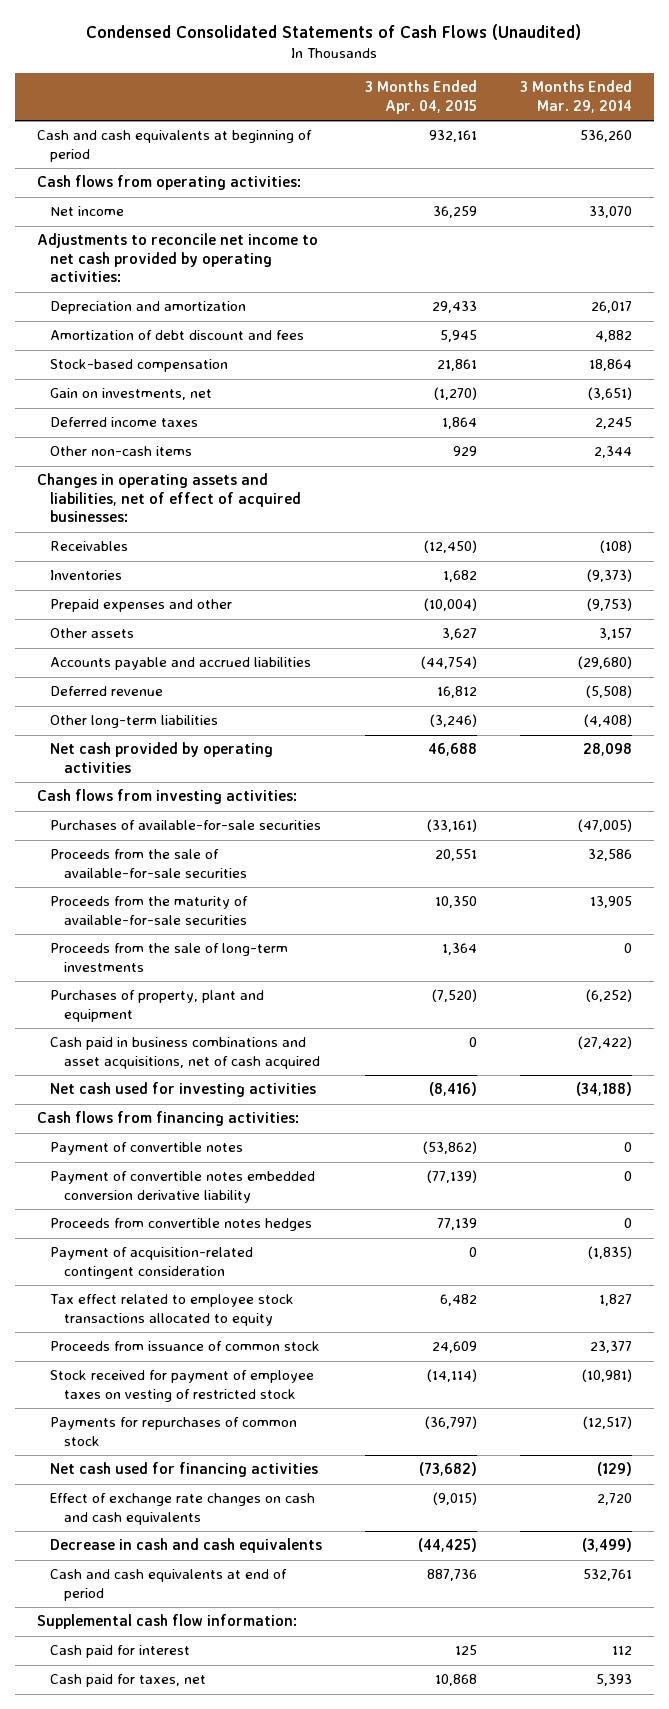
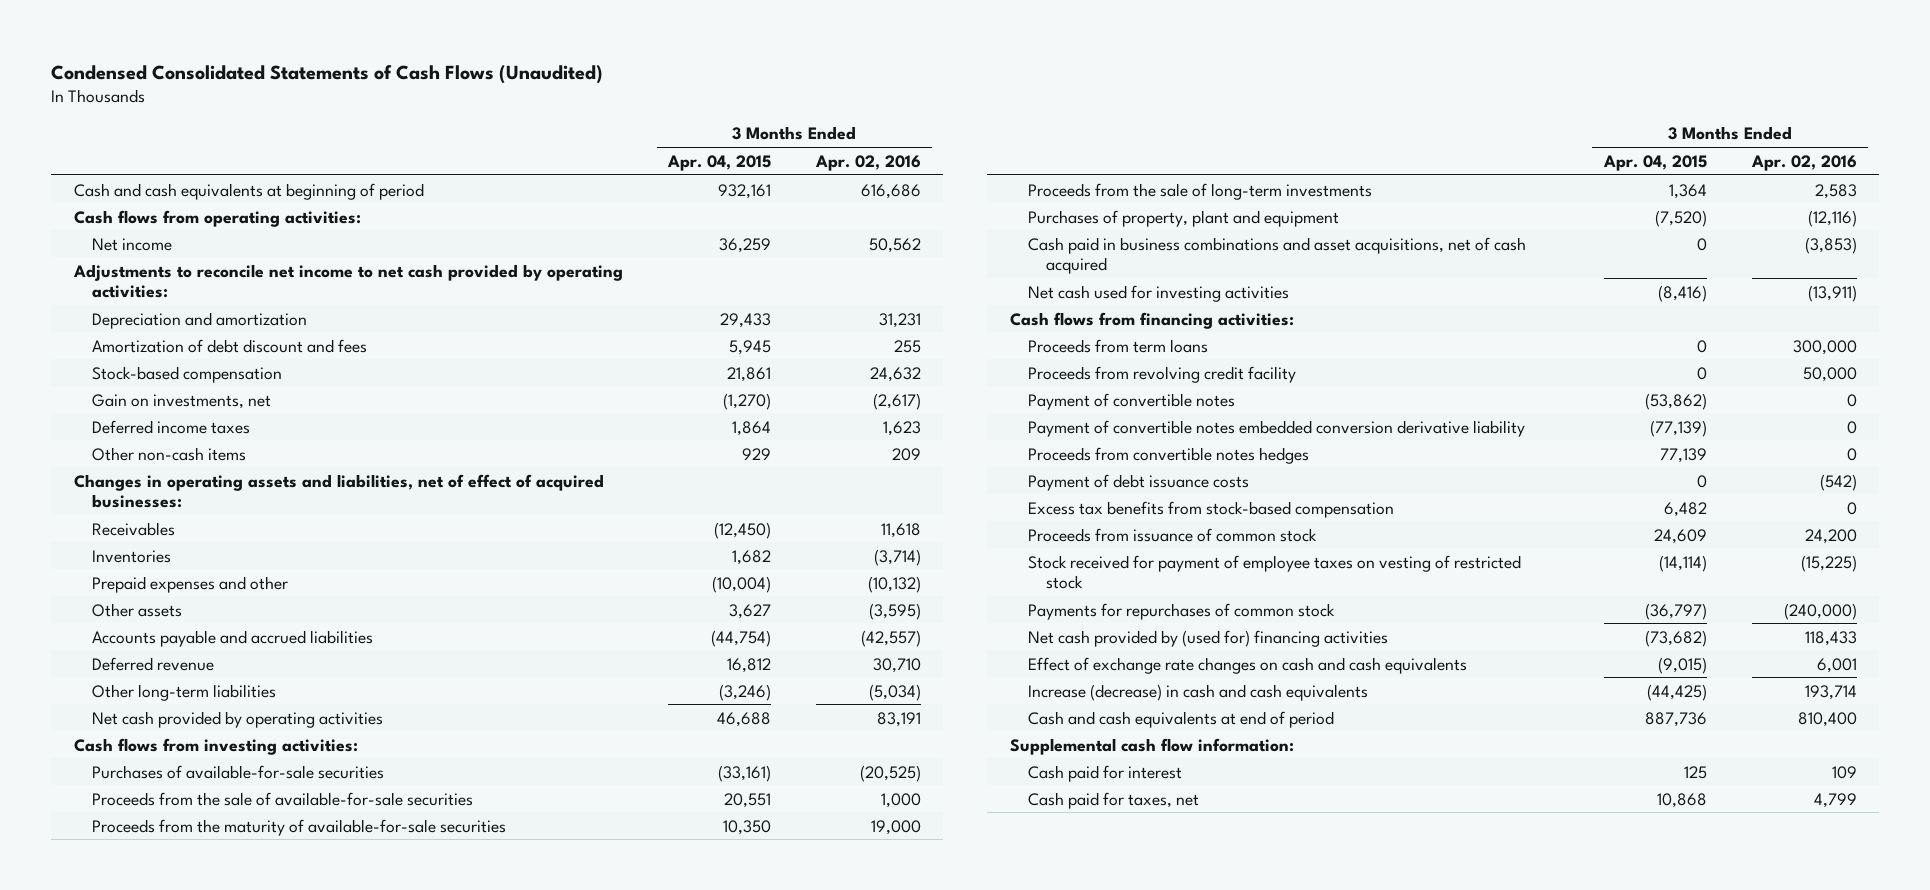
- | 3 Months Ended Apr. 04, 2015 | 3 Months Ended Mar. 29, 2014
+ | 3 Months Ended Apr. 04, 2015 | 3 Months Ended Apr. 02, 2016
+ Proceeds from term loans | 0 | 300,000
+ Proceeds from revolving credit facility | 0 | 50,000
- Payment of acquisition-related contingent consideration | 0 | (1,835)
- Tax effect related to employee stock transactions allocated to equity | 6,482 | 1,827
+ Payment of debt issuance costs | 0 | (542)
+ Excess tax benefits from stock-based compensation | 6,482 | 0
- Net cash used for financing activities | (73,682) | (129)
+ Net cash provided by (used for) financing activities | (73,682) | 118,433
- Decrease in cash and cash equivalents | (44,425) | (3,499)
+ Increase (decrease) in cash and cash equivalents | (44,425) | 193,714

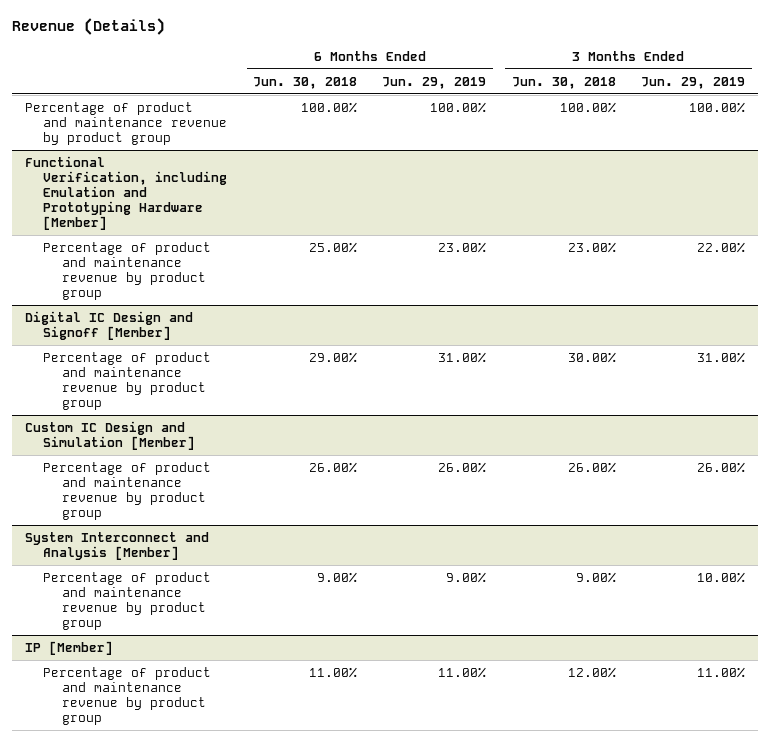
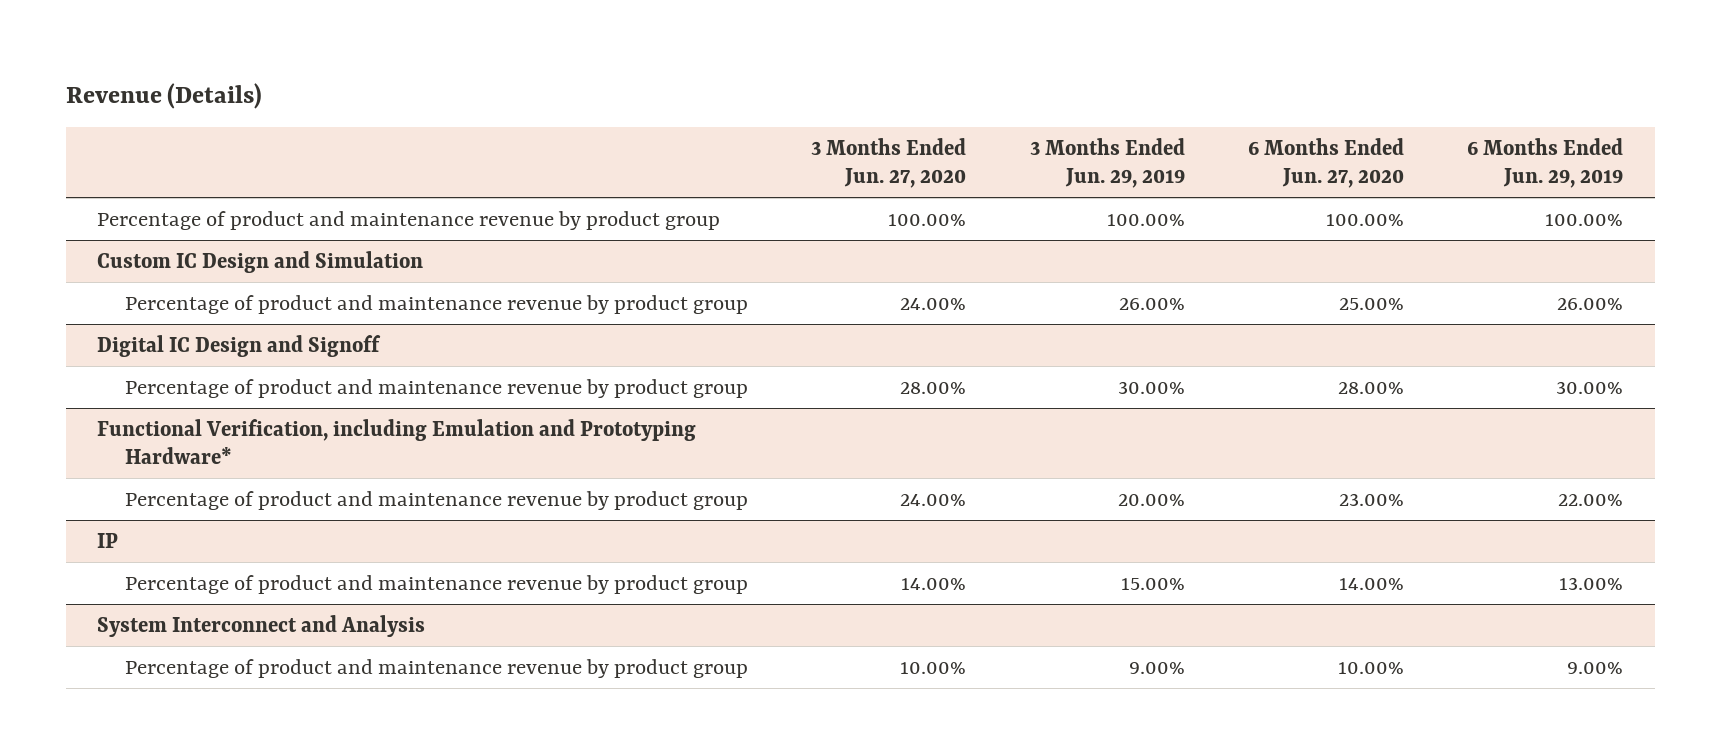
- | 6 Months Ended Jun. 30, 2018 | 6 Months Ended Jun. 29, 2019 | 3 Months Ended Jun. 30, 2018 | 3 Months Ended Jun. 29, 2019
+ | 3 Months Ended Jun. 27, 2020 | 3 Months Ended Jun. 29, 2019 | 6 Months Ended Jun. 27, 2020 | 6 Months Ended Jun. 29, 2019
- Functional Verification, including Emulation and Prototyping Hardware [Member]
- Percentage of product and maintenance revenue by product group | 25.00% | 23.00% | 23.00% | 22.00%
- Digital IC Design and Signoff [Member]
- Percentage of product and maintenance revenue by product group | 29.00% | 31.00% | 30.00% | 31.00%
- Custom IC Design and Simulation [Member]
+ Custom IC Design and Simulation
- System Interconnect and Analysis [Member]
- Percentage of product and maintenance revenue by product group | 9.00% | 9.00% | 9.00% | 10.00%
- IP [Member]
- Percentage of product and maintenance revenue by product group | 11.00% | 11.00% | 12.00% | 11.00%
+ Digital IC Design and Signoff
+ Percentage of product and maintenance revenue by product group | 28.00% | 30.00% | 28.00% | 30.00%
+ Functional Verification, including Emulation and Prototyping Hardware*
+ Percentage of product and maintenance revenue by product group | 24.00% | 20.00% | 23.00% | 22.00%
+ IP
+ Percentage of product and maintenance revenue by product group | 14.00% | 15.00% | 14.00% | 13.00%
+ System Interconnect and Analysis
+ Percentage of product and maintenance revenue by product group | 10.00% | 9.00% | 10.00% | 9.00%

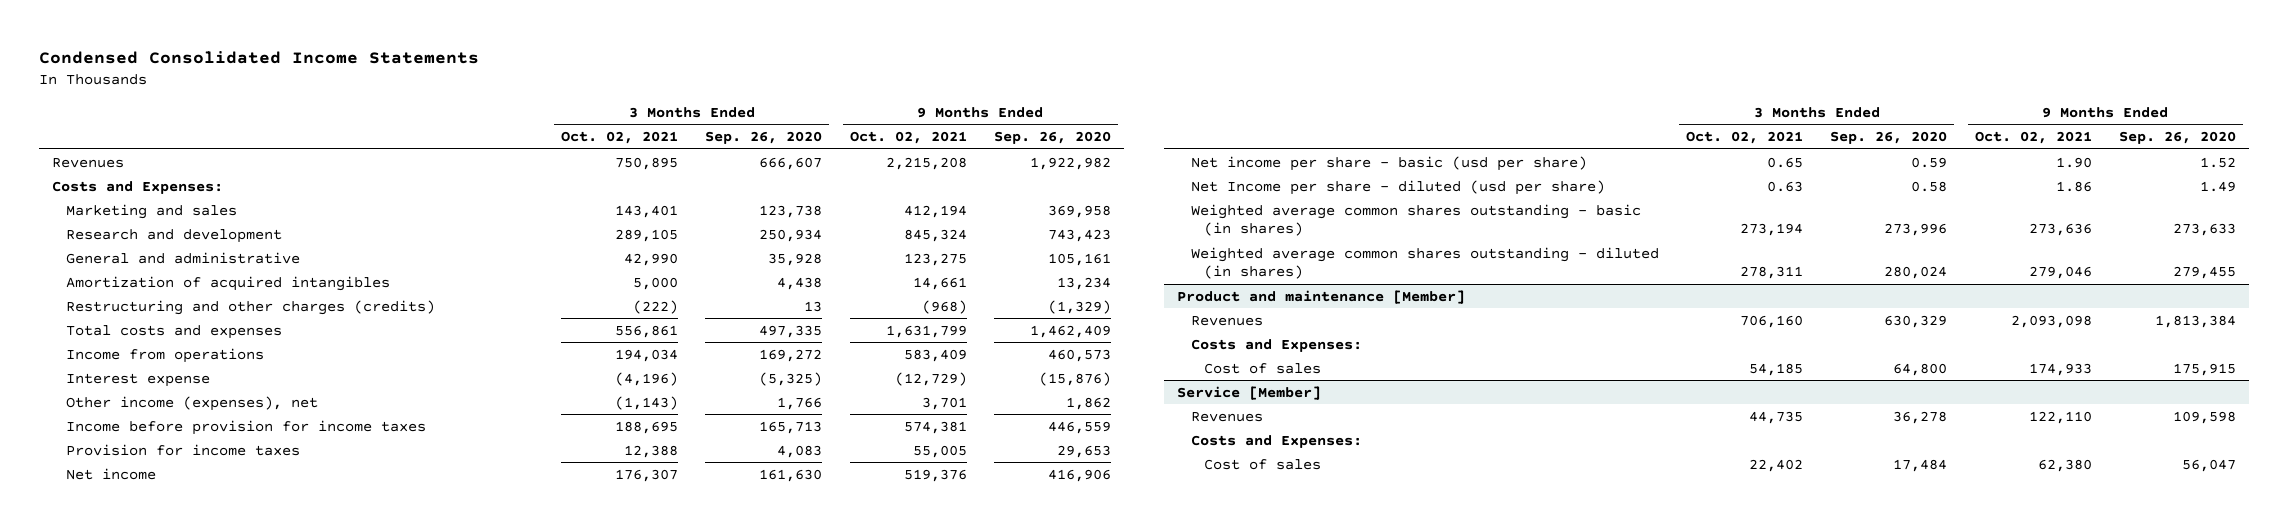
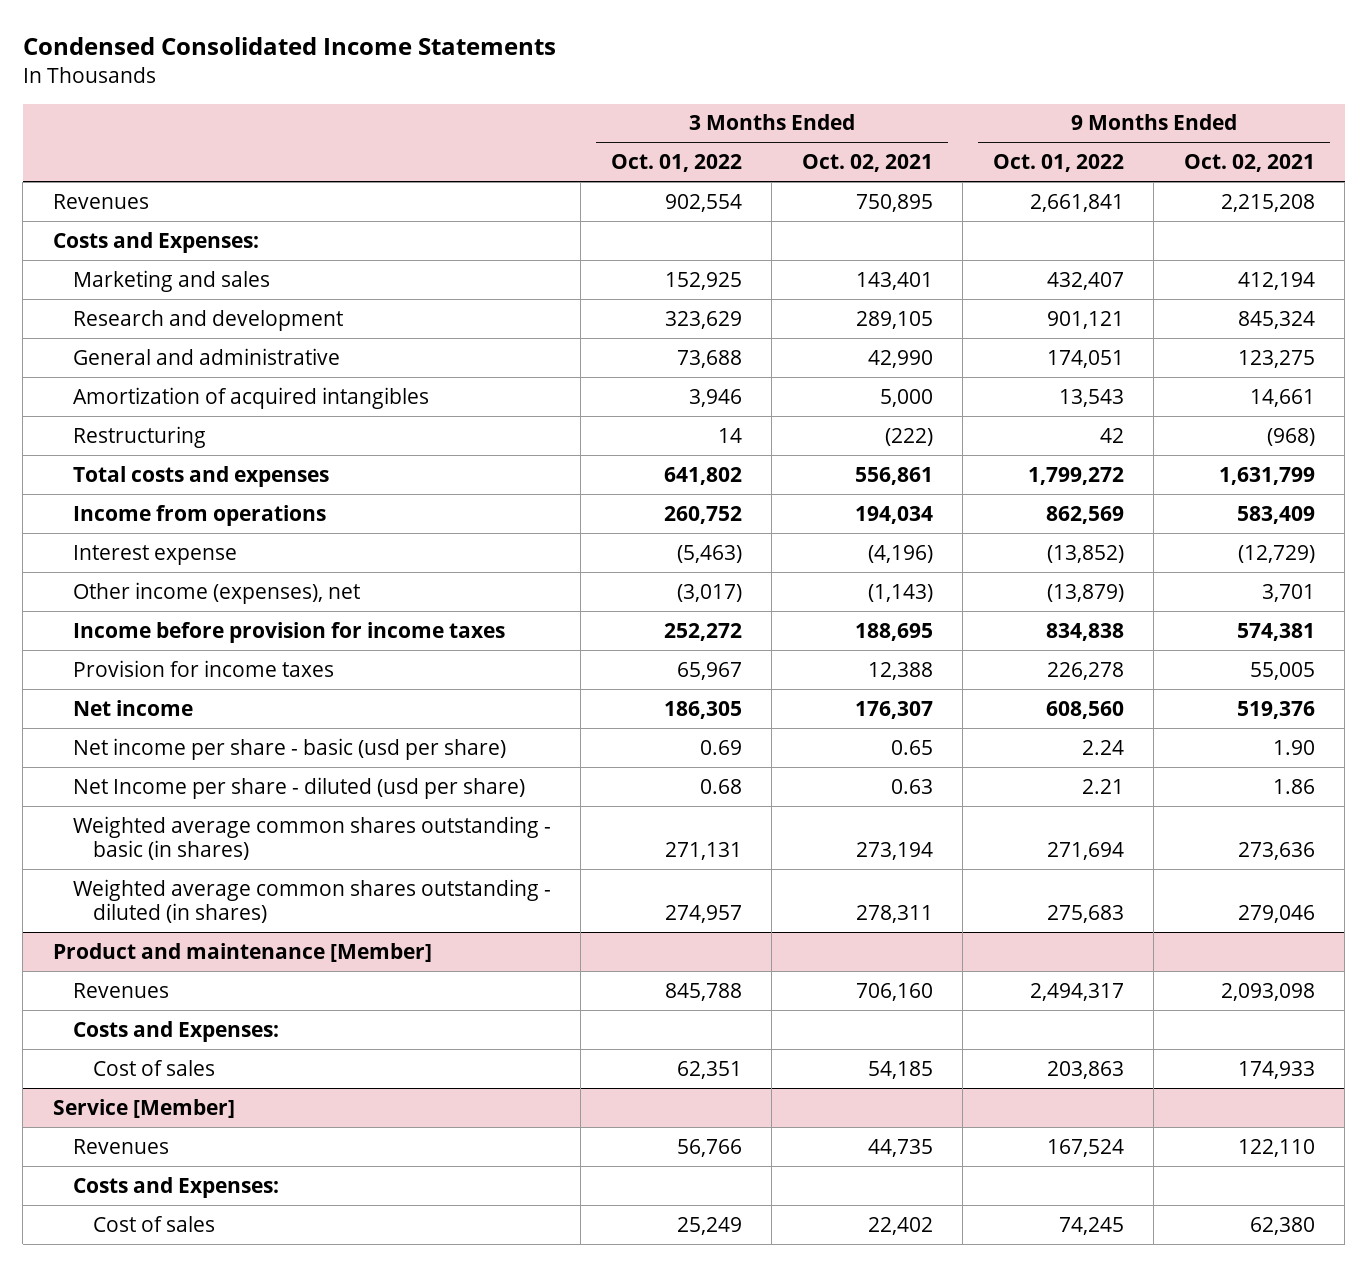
- | 3 Months Ended Oct. 02, 2021 | 3 Months Ended Sep. 26, 2020 | 9 Months Ended Oct. 02, 2021 | 9 Months Ended Sep. 26, 2020
+ | 3 Months Ended Oct. 01, 2022 | 3 Months Ended Oct. 02, 2021 | 9 Months Ended Oct. 01, 2022 | 9 Months Ended Oct. 02, 2021
- Restructuring and other charges (credits) | (222) | 13 | (968) | (1,329)
+ Restructuring | 14 | (222) | 42 | (968)

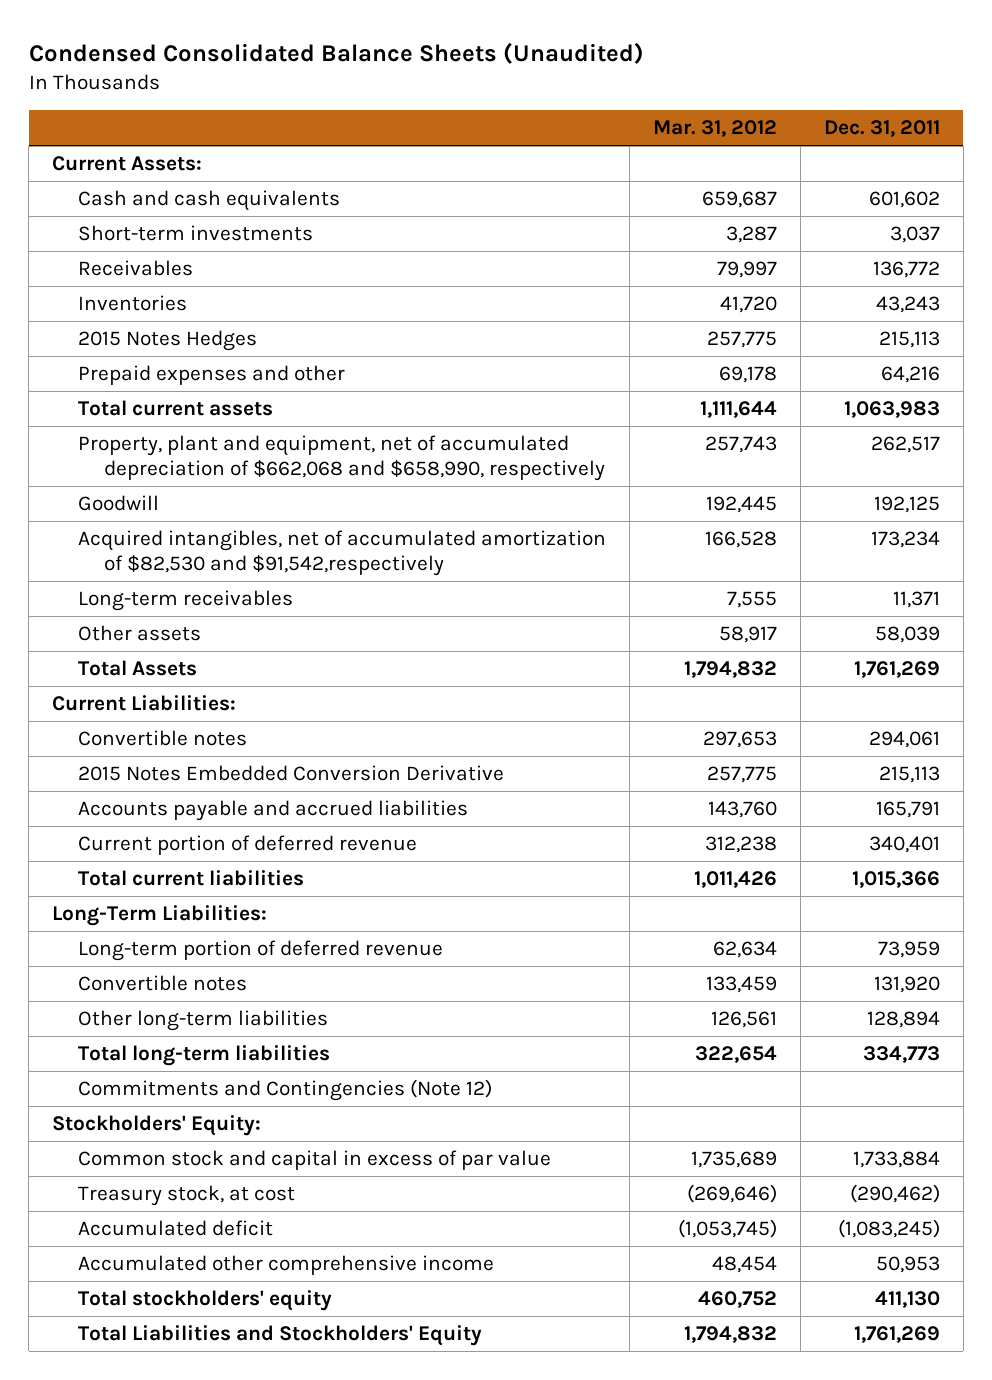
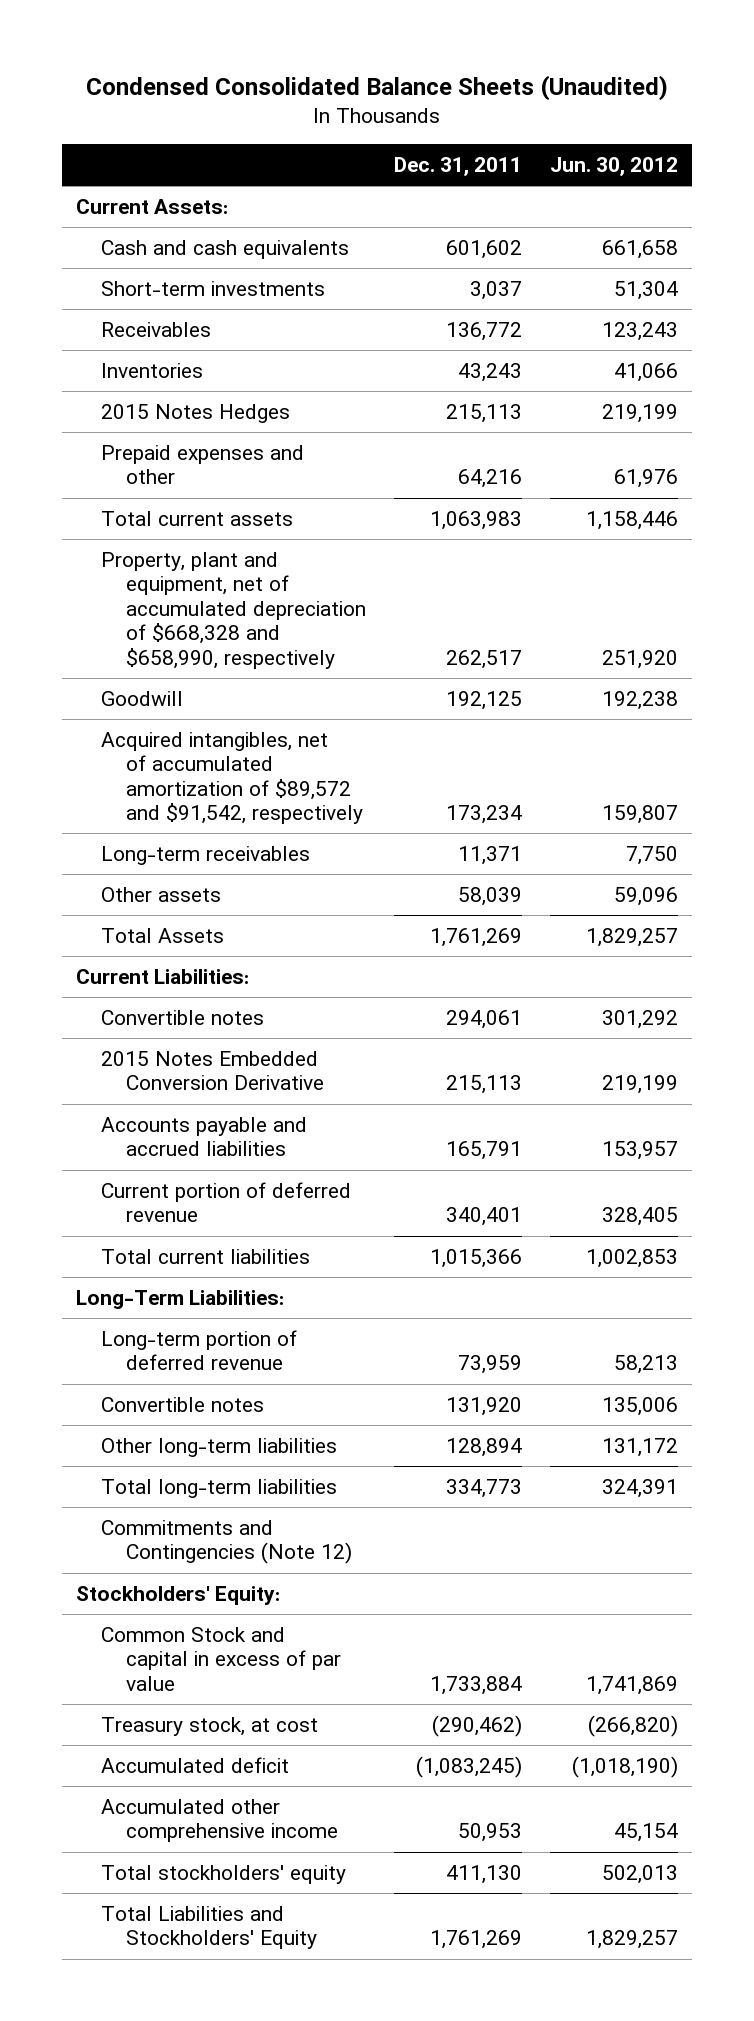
- | Mar. 31, 2012 | Dec. 31, 2011
+ | Dec. 31, 2011 | Jun. 30, 2012
- Property, plant and equipment, net of accumulated depreciation of $662,068 and $658,990, respectively | 257,743 | 262,517
+ Property, plant and equipment, net of accumulated depreciation of $668,328 and $658,990, respectively | 262,517 | 251,920
- Acquired intangibles, net of accumulated amortization of $82,530 and $91,542,respectively | 166,528 | 173,234
+ Acquired intangibles, net of accumulated amortization of $89,572 and $91,542, respectively | 173,234 | 159,807
- Common stock and capital in excess of par value | 1,735,689 | 1,733,884
+ Common Stock and capital in excess of par value | 1,733,884 | 1,741,869

